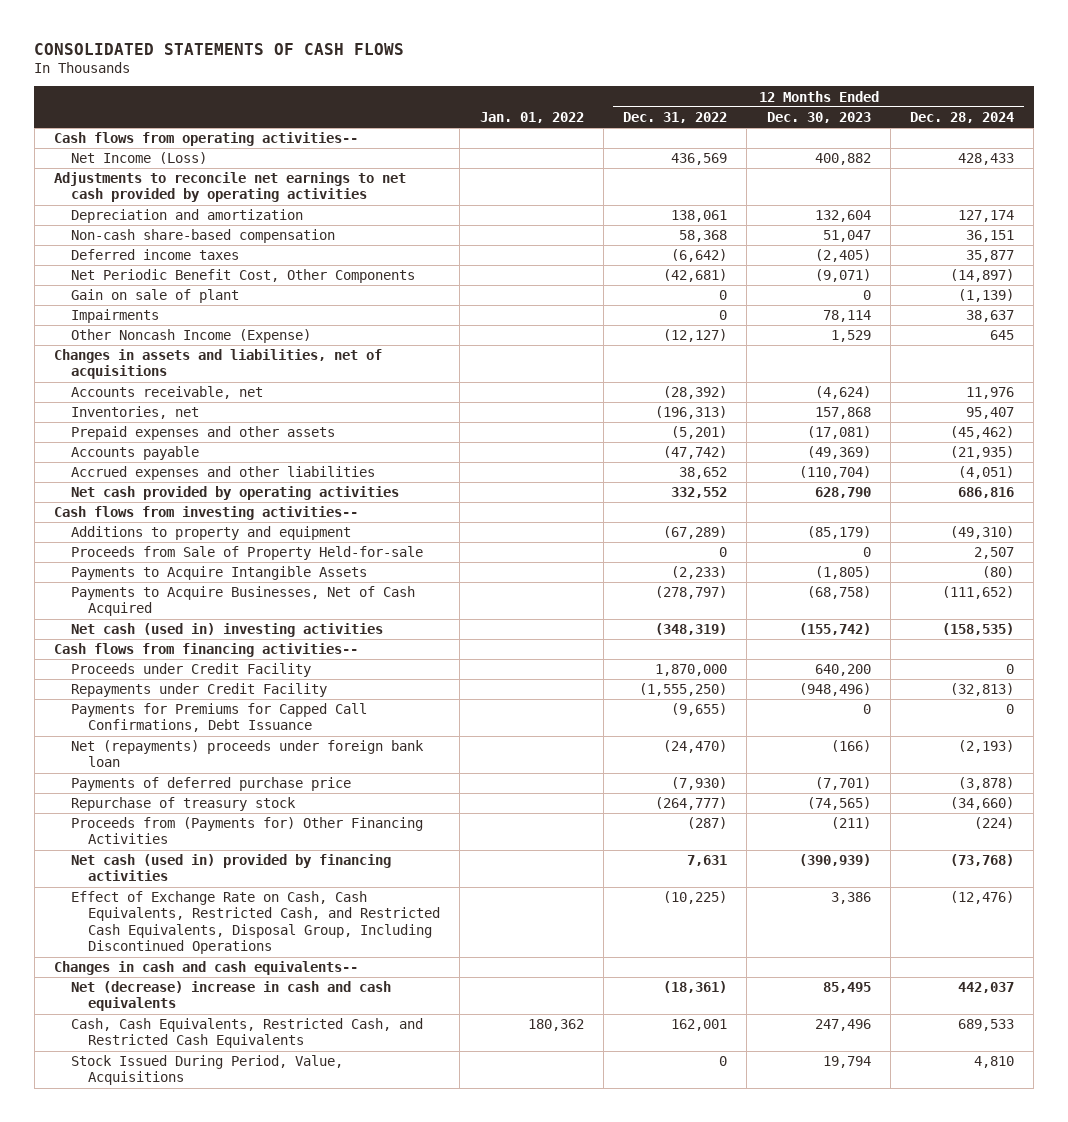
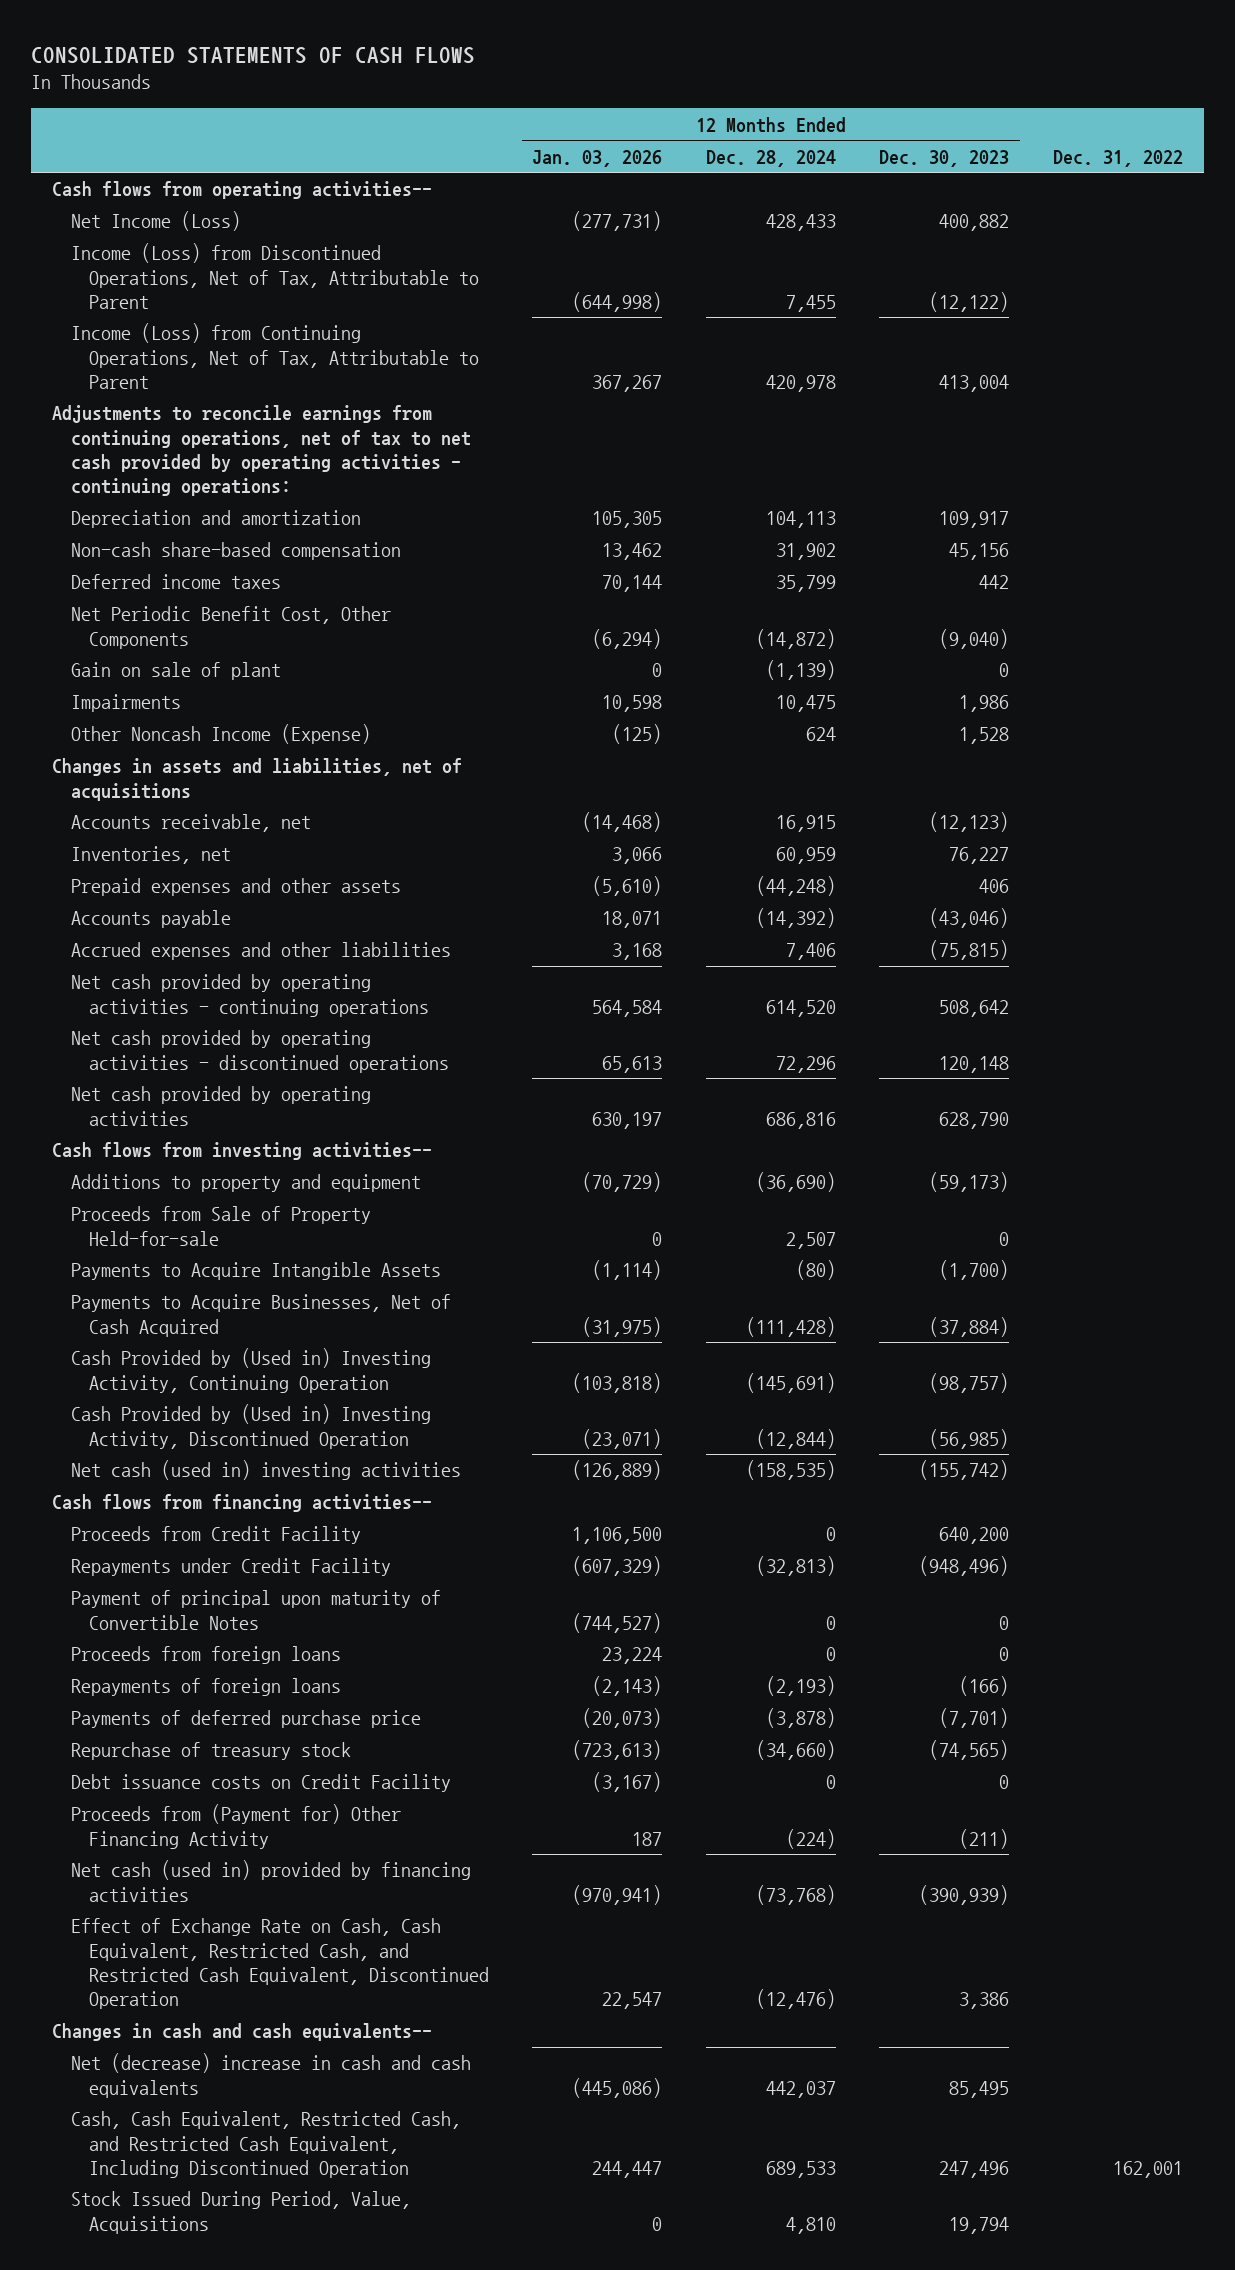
- | Jan. 01, 2022 | 12 Months Ended Dec. 31, 2022 | 12 Months Ended Dec. 30, 2023 | 12 Months Ended Dec. 28, 2024
+ | 12 Months Ended Jan. 03, 2026 | 12 Months Ended Dec. 28, 2024 | 12 Months Ended Dec. 30, 2023 | Dec. 31, 2022
- Adjustments to reconcile net earnings to net cash provided by operating activities
- Depreciation and amortization | | 138,061 | 132,604 | 127,174
- Non-cash share-based compensation | | 58,368 | 51,047 | 36,151
- Deferred income taxes | | (6,642) | (2,405) | 35,877
- Net Periodic Benefit Cost, Other Components | | (42,681) | (9,071) | (14,897)
+ Income (Loss) from Discontinued Operations, Net of Tax, Attributable to Parent | (644,998) | 7,455 | (12,122) |
+ Income (Loss) from Continuing Operations, Net of Tax, Attributable to Parent | 367,267 | 420,978 | 413,004 |
+ Adjustments to reconcile earnings from continuing operations, net of tax to net cash provided by operating activities - continuing operations:
+ Depreciation and amortization | 105,305 | 104,113 | 109,917 |
+ Non-cash share-based compensation | 13,462 | 31,902 | 45,156 |
+ Deferred income taxes | 70,144 | 35,799 | 442 |
+ Net Periodic Benefit Cost, Other Components | (6,294) | (14,872) | (9,040) |
- Impairments | | 0 | 78,114 | 38,637
- Other Noncash Income (Expense) | | (12,127) | 1,529 | 645
+ Impairments | 10,598 | 10,475 | 1,986 |
+ Other Noncash Income (Expense) | (125) | 624 | 1,528 |
- Accounts receivable, net | | (28,392) | (4,624) | 11,976
- Inventories, net | | (196,313) | 157,868 | 95,407
- Prepaid expenses and other assets | | (5,201) | (17,081) | (45,462)
- Accounts payable | | (47,742) | (49,369) | (21,935)
- Accrued expenses and other liabilities | | 38,652 | (110,704) | (4,051)
+ Accounts receivable, net | (14,468) | 16,915 | (12,123) |
+ Inventories, net | 3,066 | 60,959 | 76,227 |
+ Prepaid expenses and other assets | (5,610) | (44,248) | 406 |
+ Accounts payable | 18,071 | (14,392) | (43,046) |
+ Accrued expenses and other liabilities | 3,168 | 7,406 | (75,815) |
+ Net cash provided by operating activities - continuing operations | 564,584 | 614,520 | 508,642 |
+ Net cash provided by operating activities - discontinued operations | 65,613 | 72,296 | 120,148 |
- Additions to property and equipment | | (67,289) | (85,179) | (49,310)
+ Additions to property and equipment | (70,729) | (36,690) | (59,173) |
- Payments to Acquire Intangible Assets | | (2,233) | (1,805) | (80)
- Payments to Acquire Businesses, Net of Cash Acquired | | (278,797) | (68,758) | (111,652)
+ Payments to Acquire Intangible Assets | (1,114) | (80) | (1,700) |
+ Payments to Acquire Businesses, Net of Cash Acquired | (31,975) | (111,428) | (37,884) |
+ Cash Provided by (Used in) Investing Activity, Continuing Operation | (103,818) | (145,691) | (98,757) |
+ Cash Provided by (Used in) Investing Activity, Discontinued Operation | (23,071) | (12,844) | (56,985) |
- Proceeds under Credit Facility | | 1,870,000 | 640,200 | 0
+ Proceeds from Credit Facility | 1,106,500 | 0 | 640,200 |
- Payments for Premiums for Capped Call Confirmations, Debt Issuance | | (9,655) | 0 | 0
- Net (repayments) proceeds under foreign bank loan | | (24,470) | (166) | (2,193)
+ Payment of principal upon maturity of Convertible Notes | (744,527) | 0 | 0 |
+ Proceeds from foreign loans | 23,224 | 0 | 0 |
+ Repayments of foreign loans | (2,143) | (2,193) | (166) |
- Proceeds from (Payments for) Other Financing Activities | | (287) | (211) | (224)
+ Debt issuance costs on Credit Facility | (3,167) | 0 | 0 |
+ Proceeds from (Payment for) Other Financing Activity | 187 | (224) | (211) |
- Effect of Exchange Rate on Cash, Cash Equivalents, Restricted Cash, and Restricted Cash Equivalents, Disposal Group, Including Discontinued Operations | | (10,225) | 3,386 | (12,476)
+ Effect of Exchange Rate on Cash, Cash Equivalent, Restricted Cash, and Restricted Cash Equivalent, Discontinued Operation | 22,547 | (12,476) | 3,386 |
- Cash, Cash Equivalents, Restricted Cash, and Restricted Cash Equivalents | 180,362 | 162,001 | 247,496 | 689,533
+ Cash, Cash Equivalent, Restricted Cash, and Restricted Cash Equivalent, Including Discontinued Operation | 244,447 | 689,533 | 247,496 | 162,001

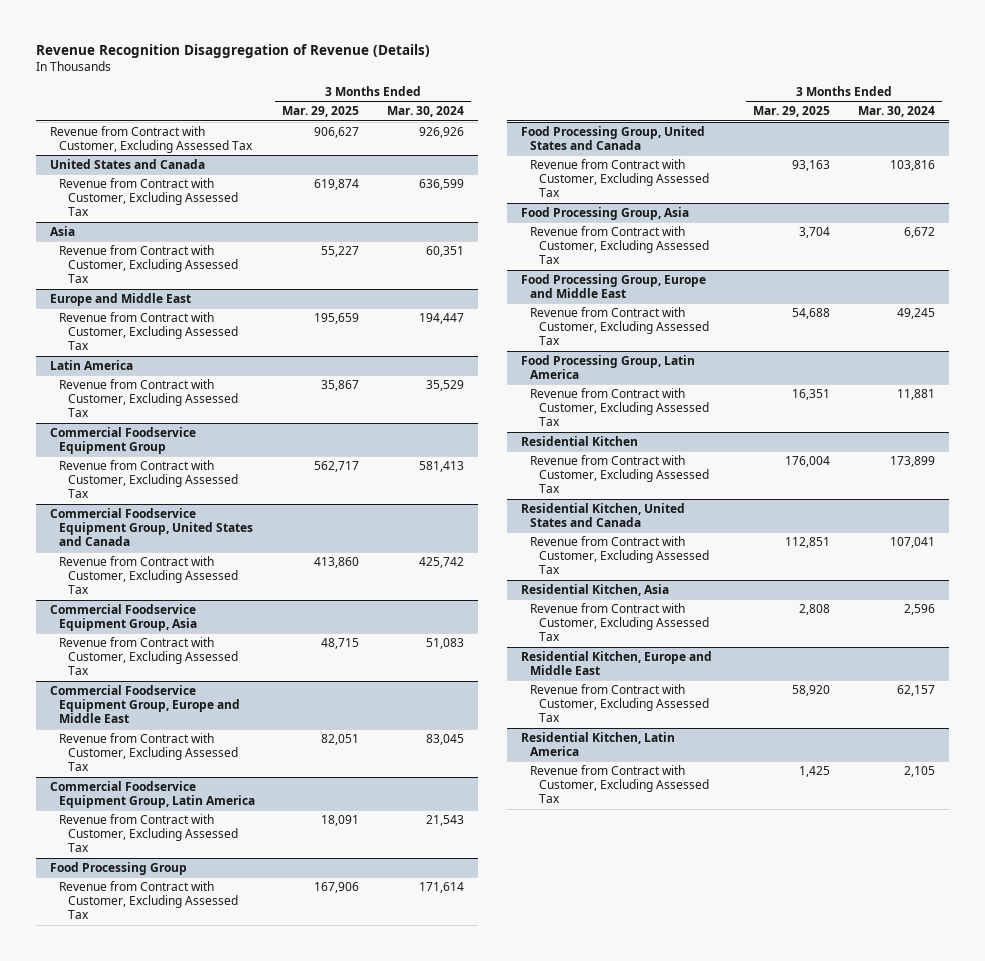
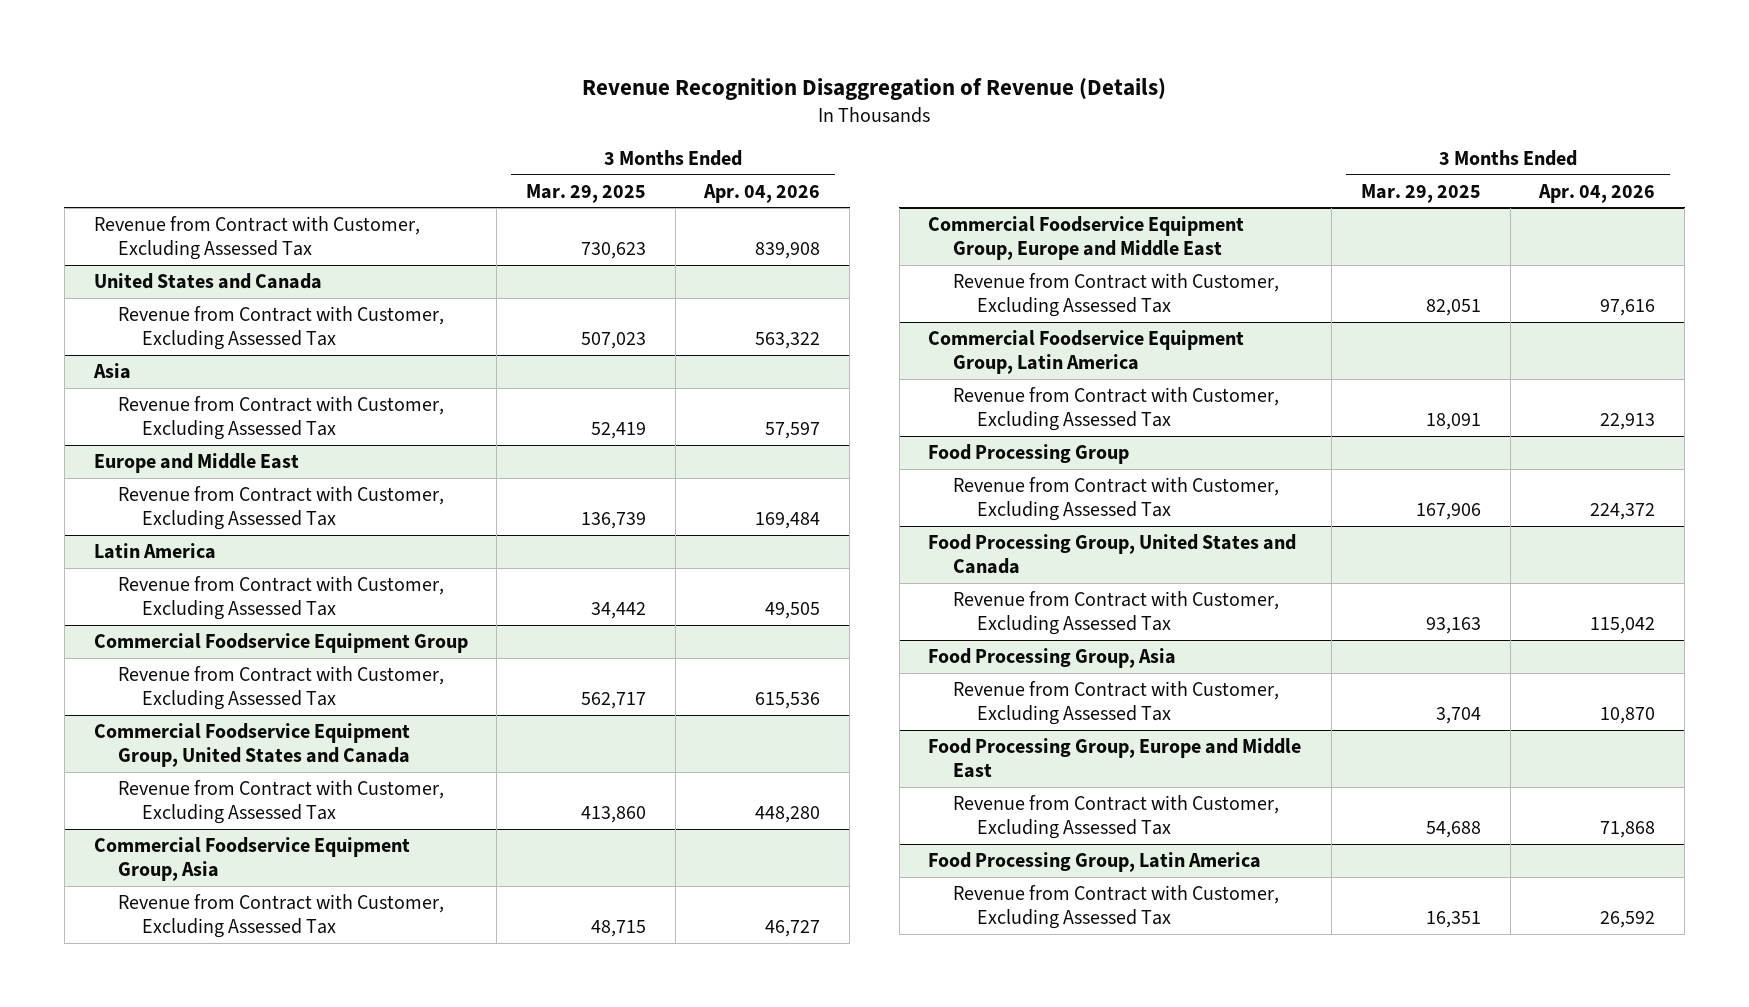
- | 3 Months Ended Mar. 29, 2025 | 3 Months Ended Mar. 30, 2024
+ | 3 Months Ended Mar. 29, 2025 | 3 Months Ended Apr. 04, 2026
- Revenue from Contract with Customer, Excluding Assessed Tax | 906,627 | 926,926
+ Revenue from Contract with Customer, Excluding Assessed Tax | 730,623 | 839,908
@ United States and Canada
- Revenue from Contract with Customer, Excluding Assessed Tax | 619,874 | 636,599
+ Revenue from Contract with Customer, Excluding Assessed Tax | 507,023 | 563,322
@ Asia
- Revenue from Contract with Customer, Excluding Assessed Tax | 55,227 | 60,351
+ Revenue from Contract with Customer, Excluding Assessed Tax | 52,419 | 57,597
@ Europe and Middle East
- Revenue from Contract with Customer, Excluding Assessed Tax | 195,659 | 194,447
+ Revenue from Contract with Customer, Excluding Assessed Tax | 136,739 | 169,484
@ Latin America
- Revenue from Contract with Customer, Excluding Assessed Tax | 35,867 | 35,529
+ Revenue from Contract with Customer, Excluding Assessed Tax | 34,442 | 49,505
- Residential Kitchen
- Revenue from Contract with Customer, Excluding Assessed Tax | 176,004 | 173,899
- Residential Kitchen, United States and Canada
- Revenue from Contract with Customer, Excluding Assessed Tax | 112,851 | 107,041
- Residential Kitchen, Asia
- Revenue from Contract with Customer, Excluding Assessed Tax | 2,808 | 2,596
- Residential Kitchen, Europe and Middle East
- Revenue from Contract with Customer, Excluding Assessed Tax | 58,920 | 62,157
- Residential Kitchen, Latin America
- Revenue from Contract with Customer, Excluding Assessed Tax | 1,425 | 2,105

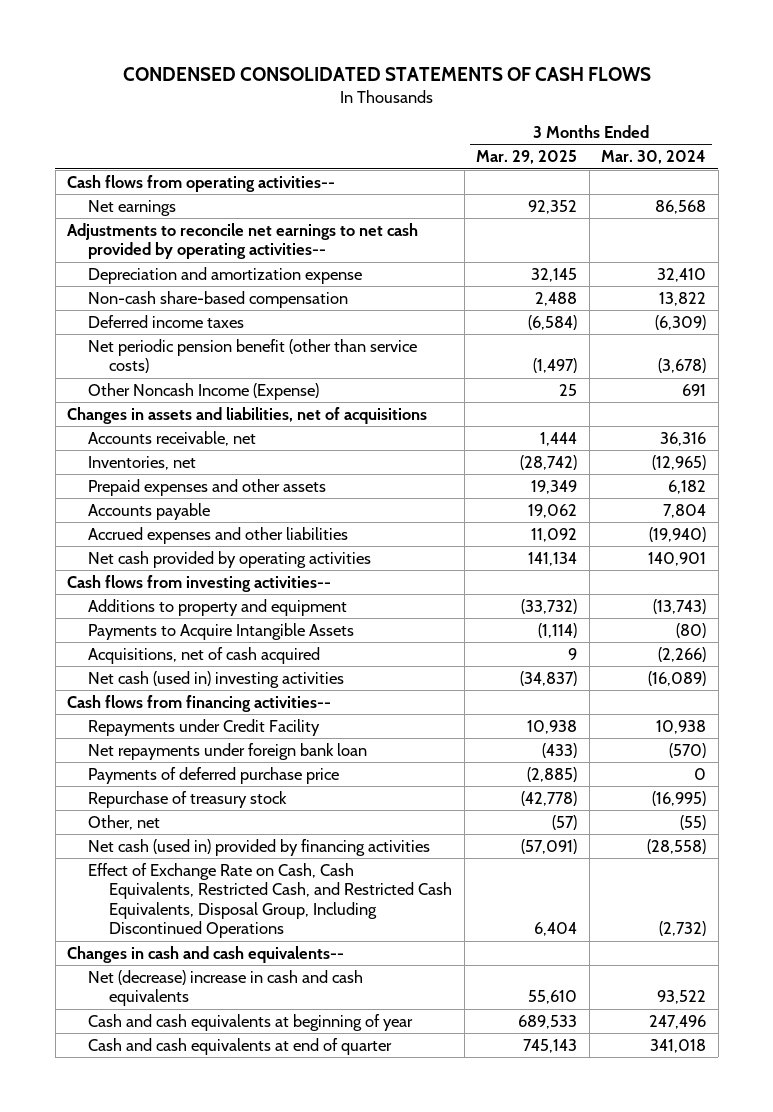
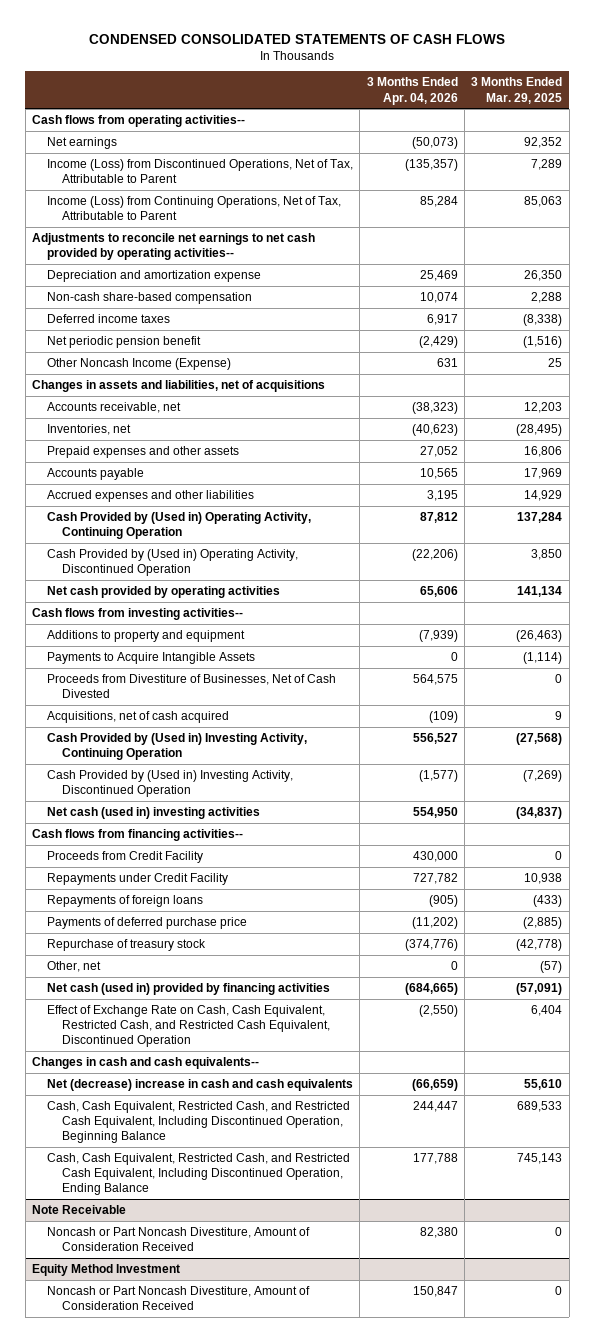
- | 3 Months Ended Mar. 29, 2025 | 3 Months Ended Mar. 30, 2024
+ | 3 Months Ended Apr. 04, 2026 | 3 Months Ended Mar. 29, 2025
+ Income (Loss) from Discontinued Operations, Net of Tax, Attributable to Parent | (135,357) | 7,289
+ Income (Loss) from Continuing Operations, Net of Tax, Attributable to Parent | 85,284 | 85,063
- Depreciation and amortization expense | 32,145 | 32,410
- Non-cash share-based compensation | 2,488 | 13,822
- Deferred income taxes | (6,584) | (6,309)
- Net periodic pension benefit (other than service costs) | (1,497) | (3,678)
+ Depreciation and amortization expense | 25,469 | 26,350
+ Non-cash share-based compensation | 10,074 | 2,288
+ Deferred income taxes | 6,917 | (8,338)
+ Net periodic pension benefit | (2,429) | (1,516)
- Accounts receivable, net | 1,444 | 36,316
- Inventories, net | (28,742) | (12,965)
- Prepaid expenses and other assets | 19,349 | 6,182
- Accounts payable | 19,062 | 7,804
- Accrued expenses and other liabilities | 11,092 | (19,940)
+ Accounts receivable, net | (38,323) | 12,203
+ Inventories, net | (40,623) | (28,495)
+ Prepaid expenses and other assets | 27,052 | 16,806
+ Accounts payable | 10,565 | 17,969
+ Accrued expenses and other liabilities | 3,195 | 14,929
+ Cash Provided by (Used in) Operating Activity, Continuing Operation | 87,812 | 137,284
+ Cash Provided by (Used in) Operating Activity, Discontinued Operation | (22,206) | 3,850
- Additions to property and equipment | (33,732) | (13,743)
+ Additions to property and equipment | (7,939) | (26,463)
+ Proceeds from Divestiture of Businesses, Net of Cash Divested | 564,575 | 0
+ Cash Provided by (Used in) Investing Activity, Continuing Operation | 556,527 | (27,568)
+ Cash Provided by (Used in) Investing Activity, Discontinued Operation | (1,577) | (7,269)
+ Proceeds from Credit Facility | 430,000 | 0
- Net repayments under foreign bank loan | (433) | (570)
+ Repayments of foreign loans | (905) | (433)
- Effect of Exchange Rate on Cash, Cash Equivalents, Restricted Cash, and Restricted Cash Equivalents, Disposal Group, Including Discontinued Operations | 6,404 | (2,732)
+ Effect of Exchange Rate on Cash, Cash Equivalent, Restricted Cash, and Restricted Cash Equivalent, Discontinued Operation | (2,550) | 6,404
- Cash and cash equivalents at beginning of year | 689,533 | 247,496
- Cash and cash equivalents at end of quarter | 745,143 | 341,018
+ Cash, Cash Equivalent, Restricted Cash, and Restricted Cash Equivalent, Including Discontinued Operation, Beginning Balance | 244,447 | 689,533
+ Cash, Cash Equivalent, Restricted Cash, and Restricted Cash Equivalent, Including Discontinued Operation, Ending Balance | 177,788 | 745,143
+ Note Receivable
+ Noncash or Part Noncash Divestiture, Amount of Consideration Received | 82,380 | 0
+ Equity Method Investment
+ Noncash or Part Noncash Divestiture, Amount of Consideration Received | 150,847 | 0

